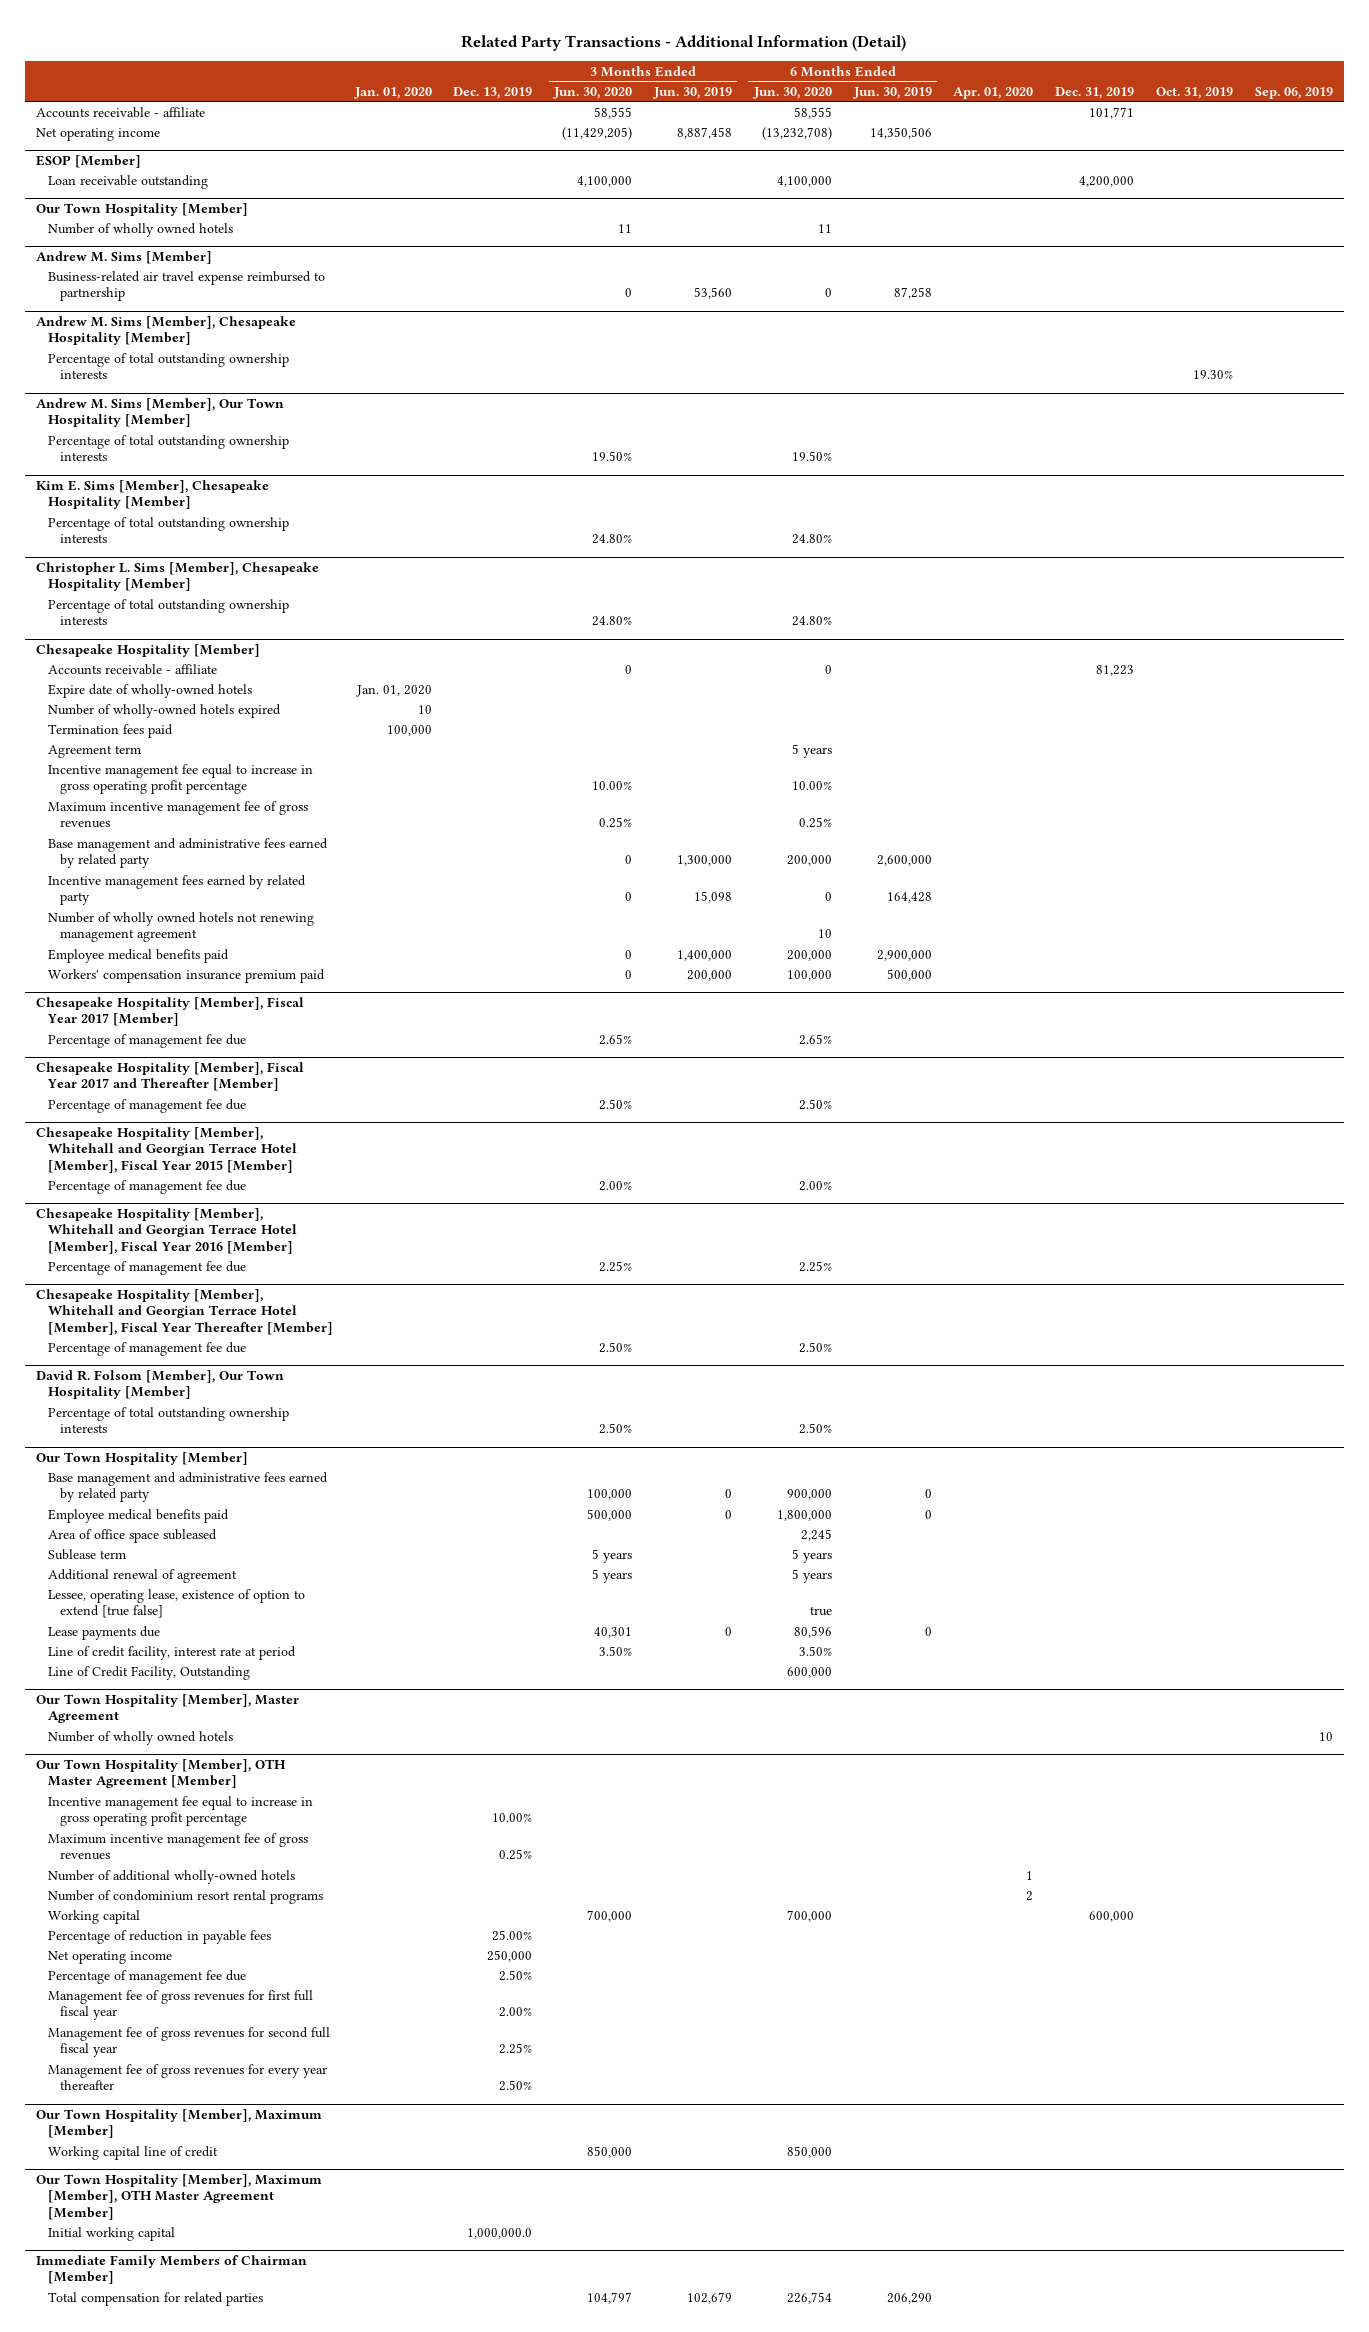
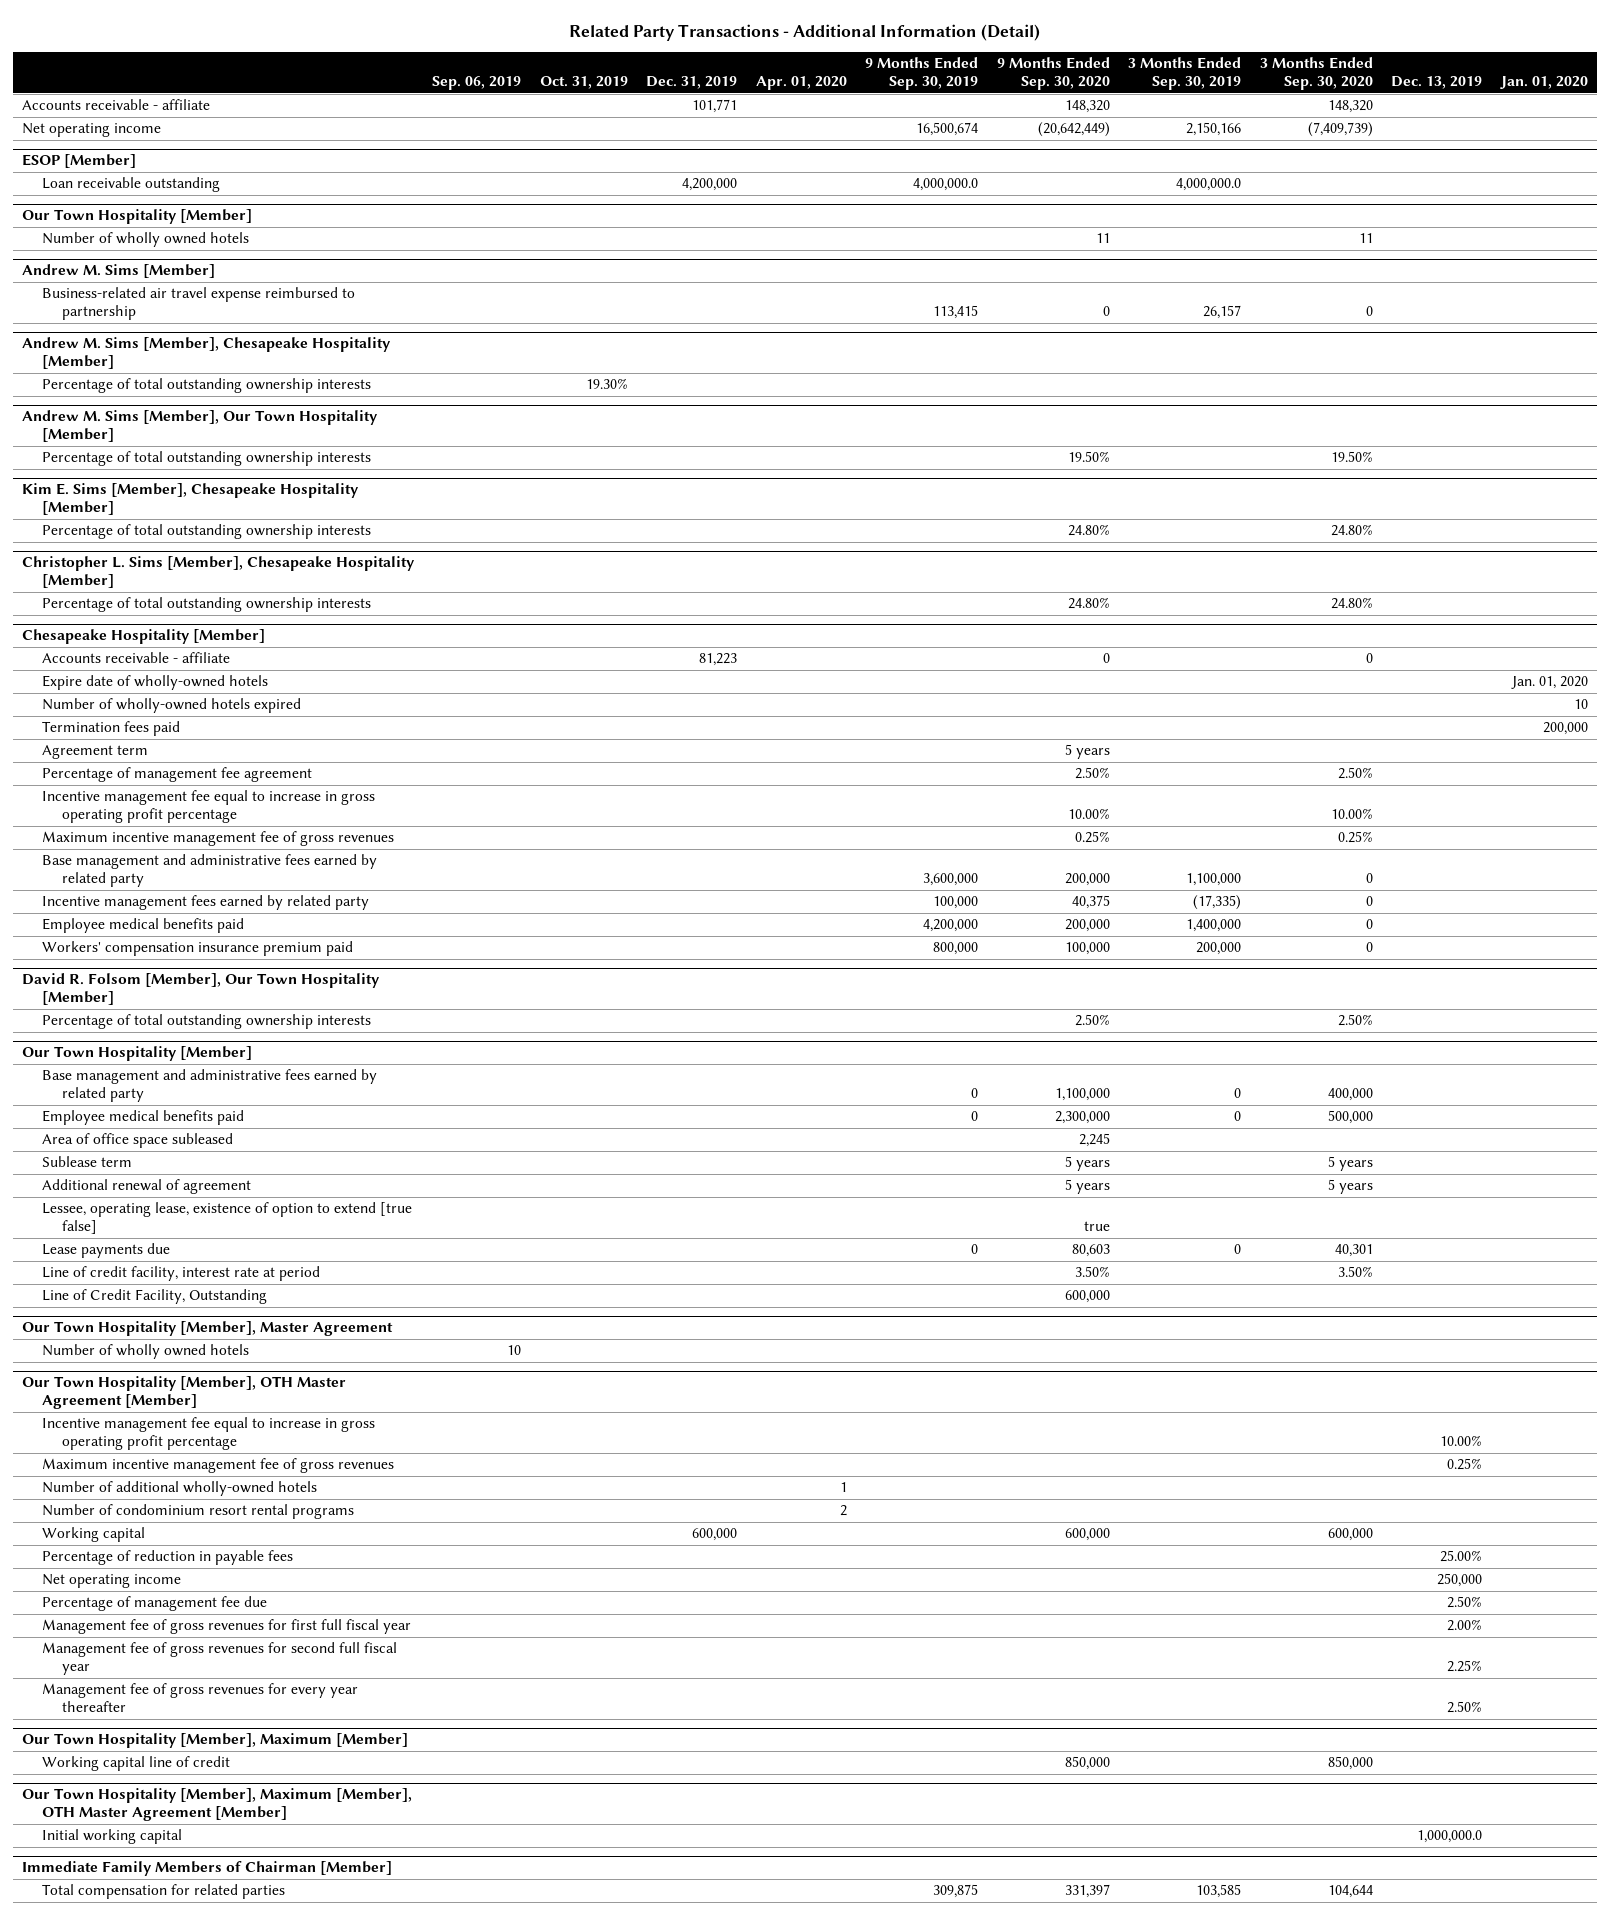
- | Jan. 01, 2020 | Dec. 13, 2019 | 3 Months Ended Jun. 30, 2020 | 3 Months Ended Jun. 30, 2019 | 6 Months Ended Jun. 30, 2020 | 6 Months Ended Jun. 30, 2019 | Apr. 01, 2020 | Dec. 31, 2019 | Oct. 31, 2019 | Sep. 06, 2019
+ | Sep. 06, 2019 | Oct. 31, 2019 | Dec. 31, 2019 | Apr. 01, 2020 | 9 Months Ended Sep. 30, 2019 | 9 Months Ended Sep. 30, 2020 | 3 Months Ended Sep. 30, 2019 | 3 Months Ended Sep. 30, 2020 | Dec. 13, 2019 | Jan. 01, 2020
@ Chesapeake Hospitality [Member]
- Termination fees paid | 100,000 | | | | | | | | |
+ Termination fees paid | | | | | | | | | | 200,000
+ Percentage of management fee agreement | | | | | | 2.50% | | 2.50% | |
- Number of wholly owned hotels not renewing management agreement | | | | | 10 | | | | |
- Chesapeake Hospitality [Member], Fiscal Year 2017 [Member]
- Percentage of management fee due | | | 2.65% | | 2.65% | | | | |
- Chesapeake Hospitality [Member], Fiscal Year 2017 and Thereafter [Member]
- Percentage of management fee due | | | 2.50% | | 2.50% | | | | |
- Chesapeake Hospitality [Member], Whitehall and Georgian Terrace Hotel [Member], Fiscal Year 2015 [Member]
- Percentage of management fee due | | | 2.00% | | 2.00% | | | | |
- Chesapeake Hospitality [Member], Whitehall and Georgian Terrace Hotel [Member], Fiscal Year 2016 [Member]
- Percentage of management fee due | | | 2.25% | | 2.25% | | | | |
- Chesapeake Hospitality [Member], Whitehall and Georgian Terrace Hotel [Member], Fiscal Year Thereafter [Member]
- Percentage of management fee due | | | 2.50% | | 2.50% | | | | |

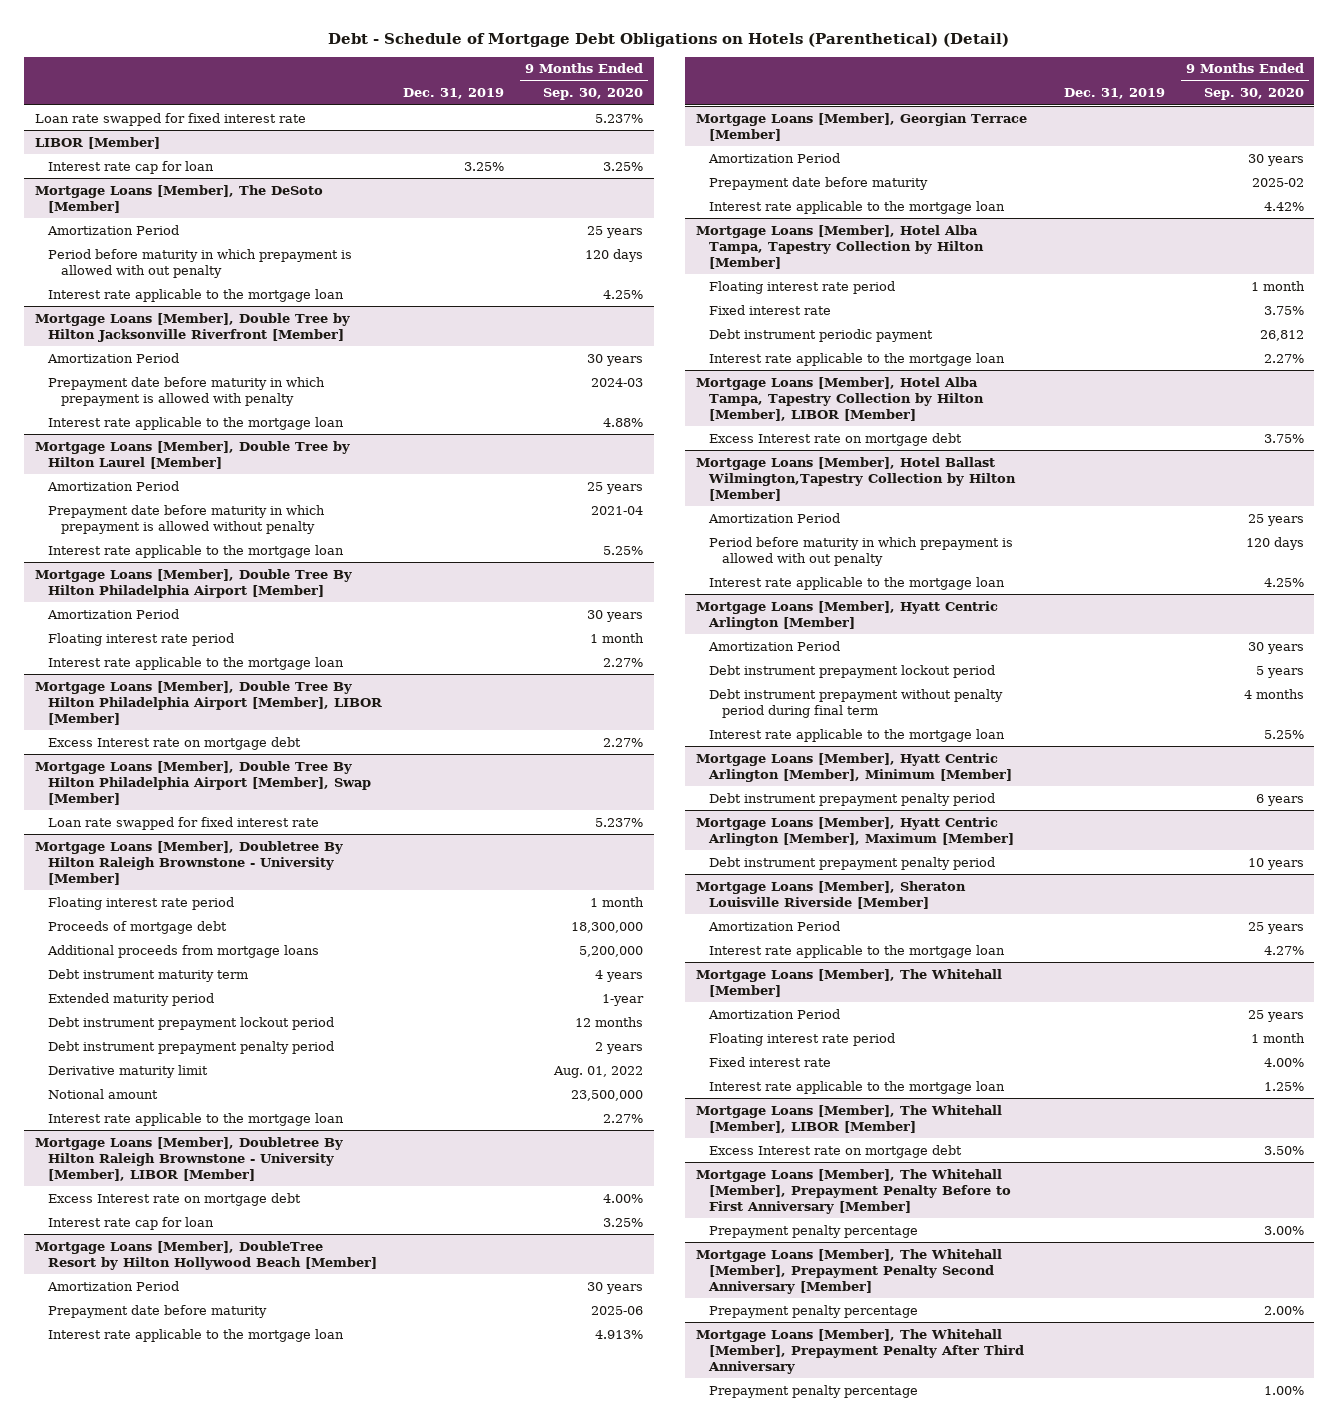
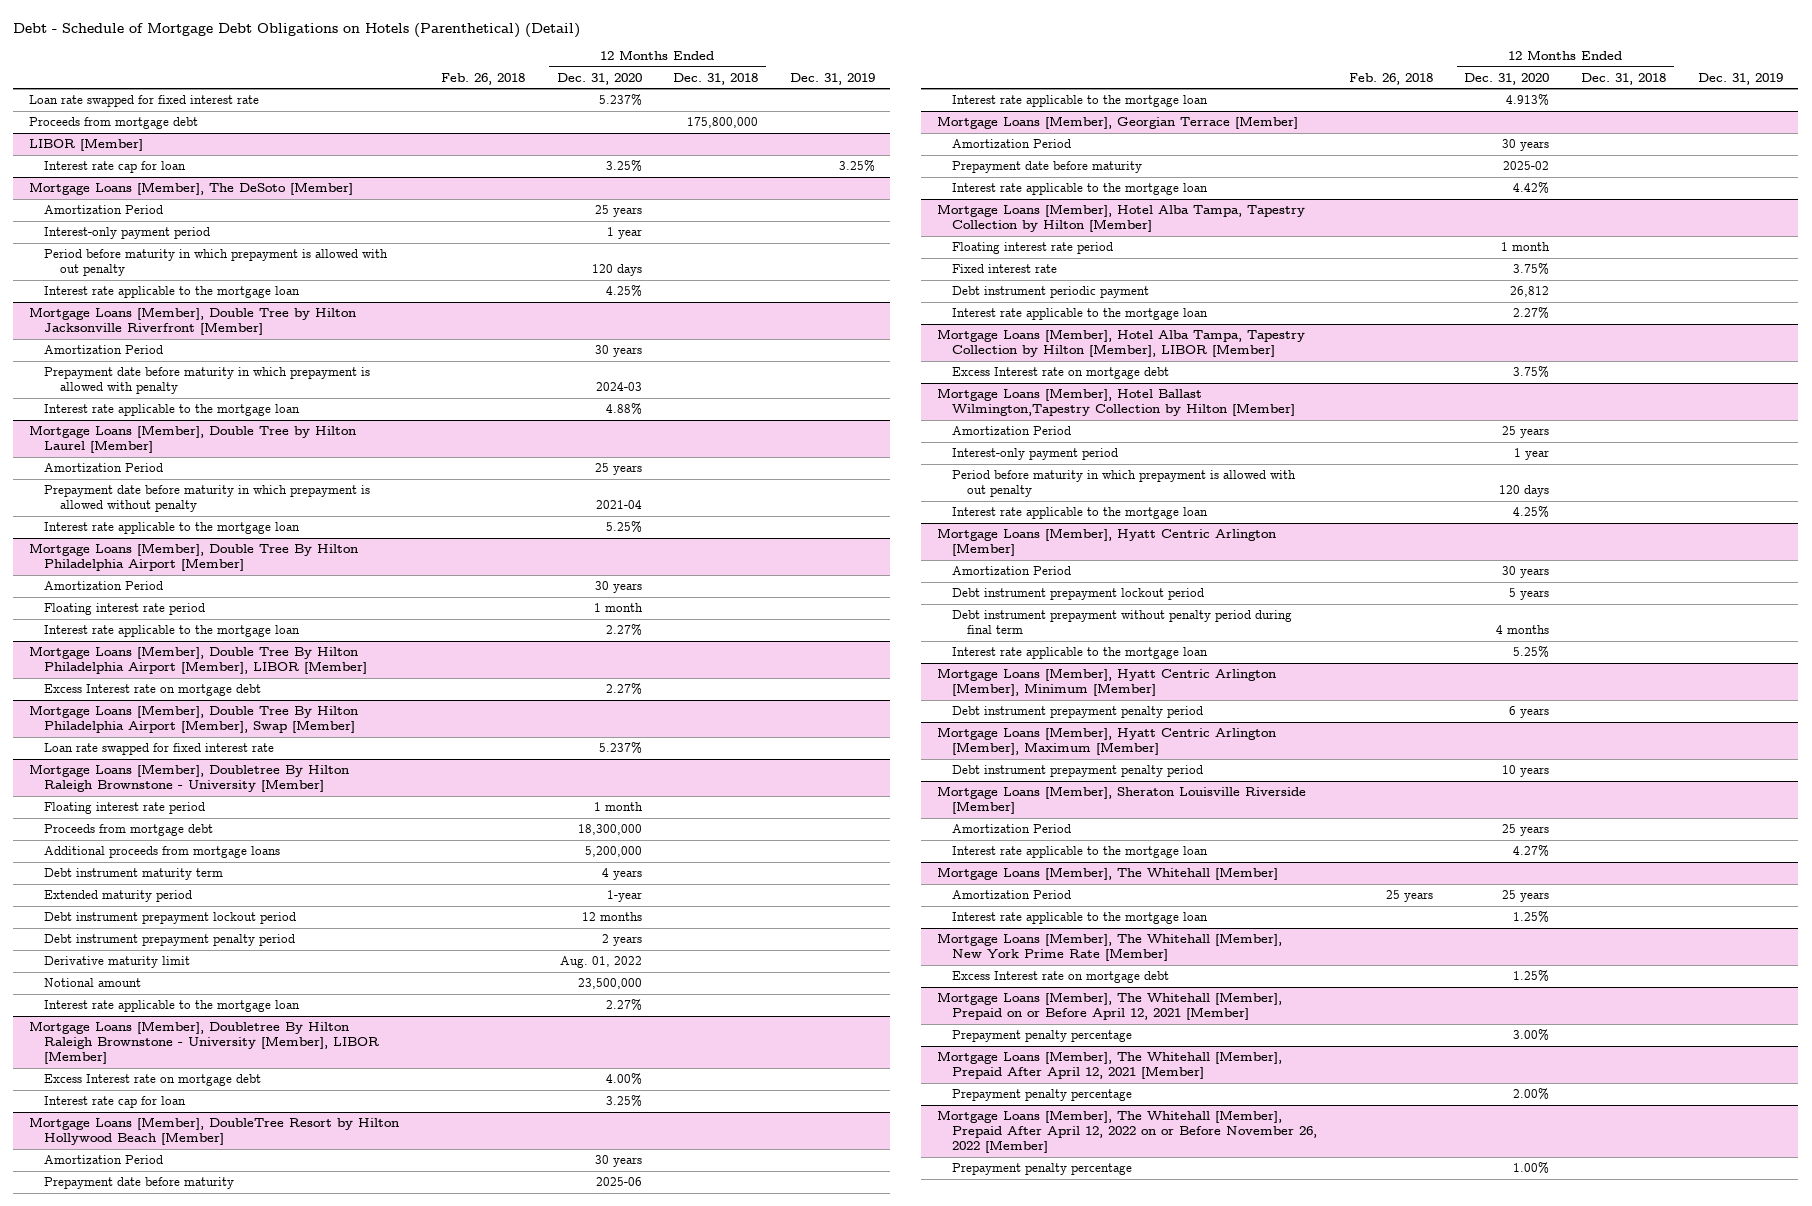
- | Dec. 31, 2019 | 9 Months Ended Sep. 30, 2020
+ | Feb. 26, 2018 | 12 Months Ended Dec. 31, 2020 | 12 Months Ended Dec. 31, 2018 | Dec. 31, 2019
+ Proceeds from mortgage debt | | | 175,800,000 |
@ Mortgage Loans [Member], The DeSoto [Member]
+ Interest-only payment period | | 1 year | |
@ Mortgage Loans [Member], Doubletree By Hilton Raleigh Brownstone - University [Member]
- Proceeds of mortgage debt | | 18,300,000
+ Proceeds from mortgage debt | | 18,300,000 | |
@ Mortgage Loans [Member], Hotel Ballast Wilmington,Tapestry Collection by Hilton [Member]
+ Interest-only payment period | | 1 year | |
@ Mortgage Loans [Member], The Whitehall [Member]
- Floating interest rate period | | 1 month
- Fixed interest rate | | 4.00%
- Mortgage Loans [Member], The Whitehall [Member], LIBOR [Member]
- Excess Interest rate on mortgage debt | | 3.50%
- Mortgage Loans [Member], The Whitehall [Member], Prepayment Penalty Before to First Anniversary [Member]
- Prepayment penalty percentage | | 3.00%
- Mortgage Loans [Member], The Whitehall [Member], Prepayment Penalty Second Anniversary [Member]
- Prepayment penalty percentage | | 2.00%
- Mortgage Loans [Member], The Whitehall [Member], Prepayment Penalty After Third Anniversary
- Prepayment penalty percentage | | 1.00%
+ Mortgage Loans [Member], The Whitehall [Member], New York Prime Rate [Member]
+ Excess Interest rate on mortgage debt | | 1.25% | |
+ Mortgage Loans [Member], The Whitehall [Member], Prepaid on or Before April 12, 2021 [Member]
+ Prepayment penalty percentage | | 3.00% | |
+ Mortgage Loans [Member], The Whitehall [Member], Prepaid After April 12, 2021 [Member]
+ Prepayment penalty percentage | | 2.00% | |
+ Mortgage Loans [Member], The Whitehall [Member], Prepaid After April 12, 2022 on or Before November 26, 2022 [Member]
+ Prepayment penalty percentage | | 1.00% | |

